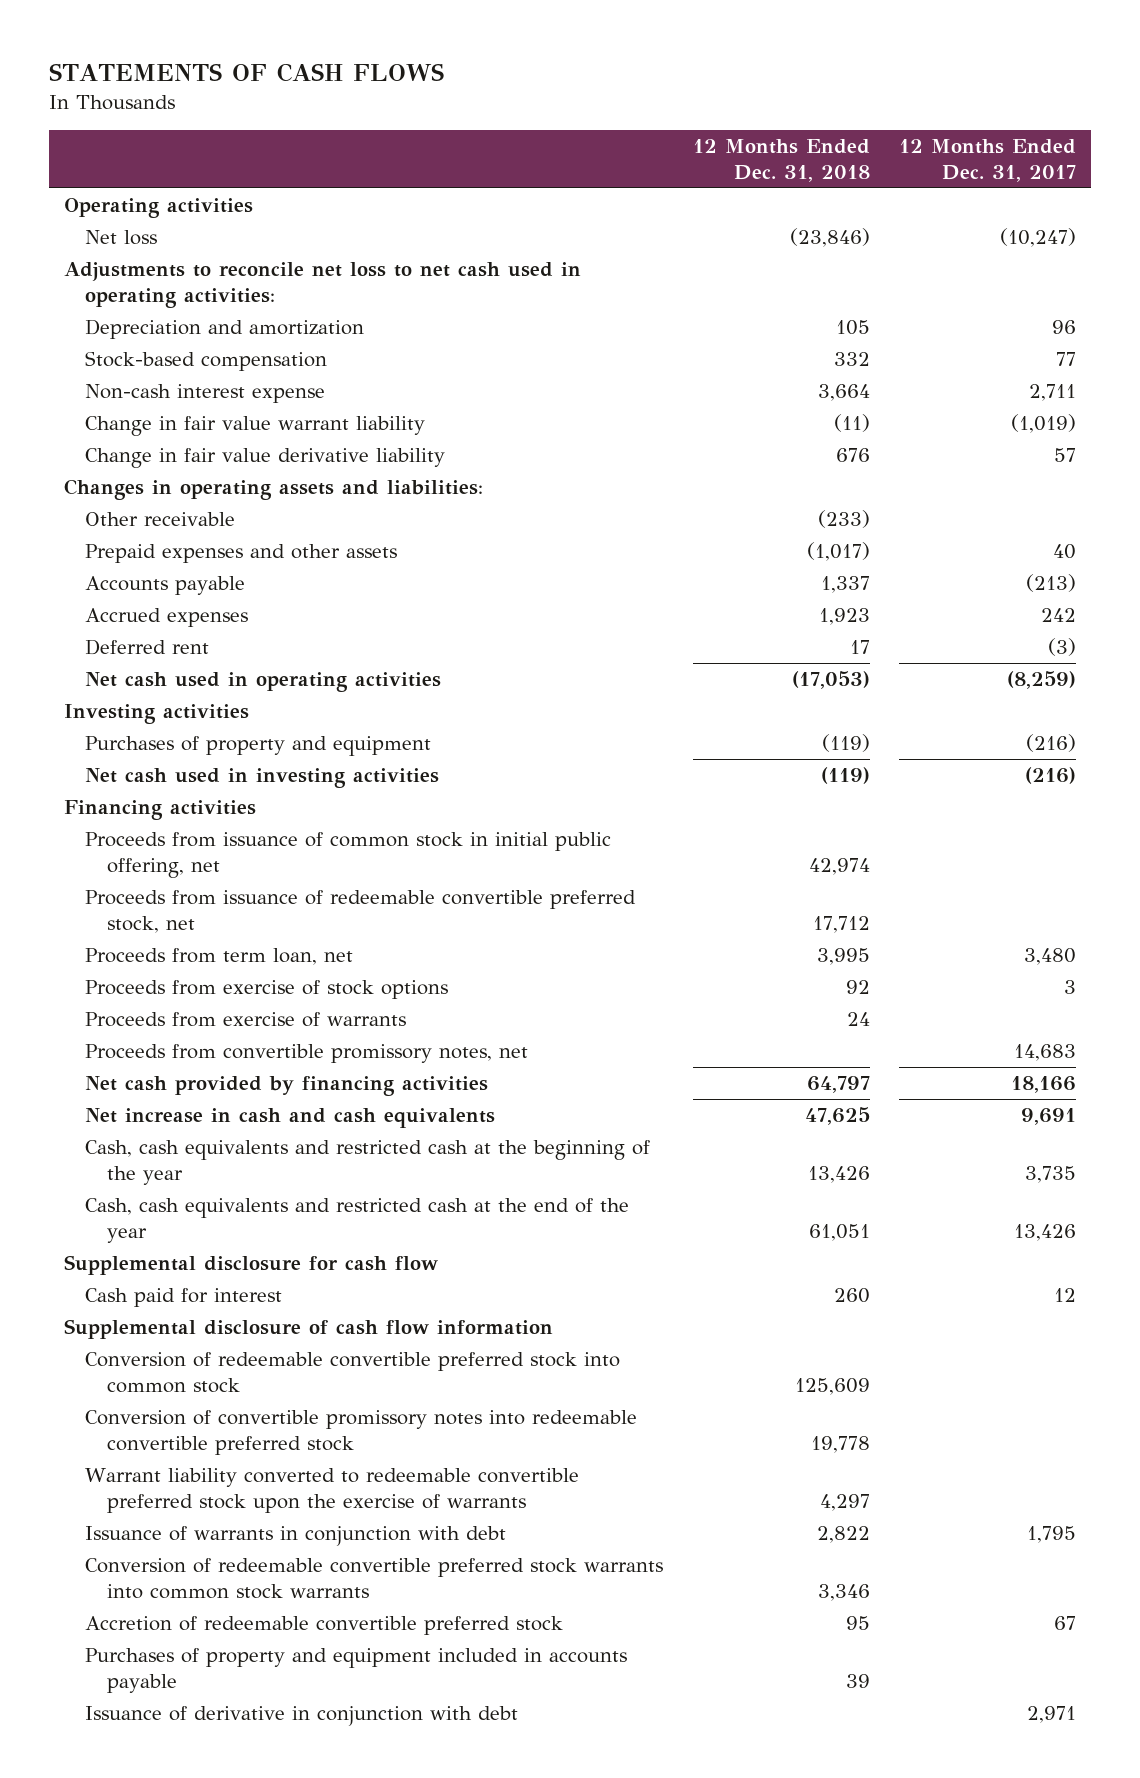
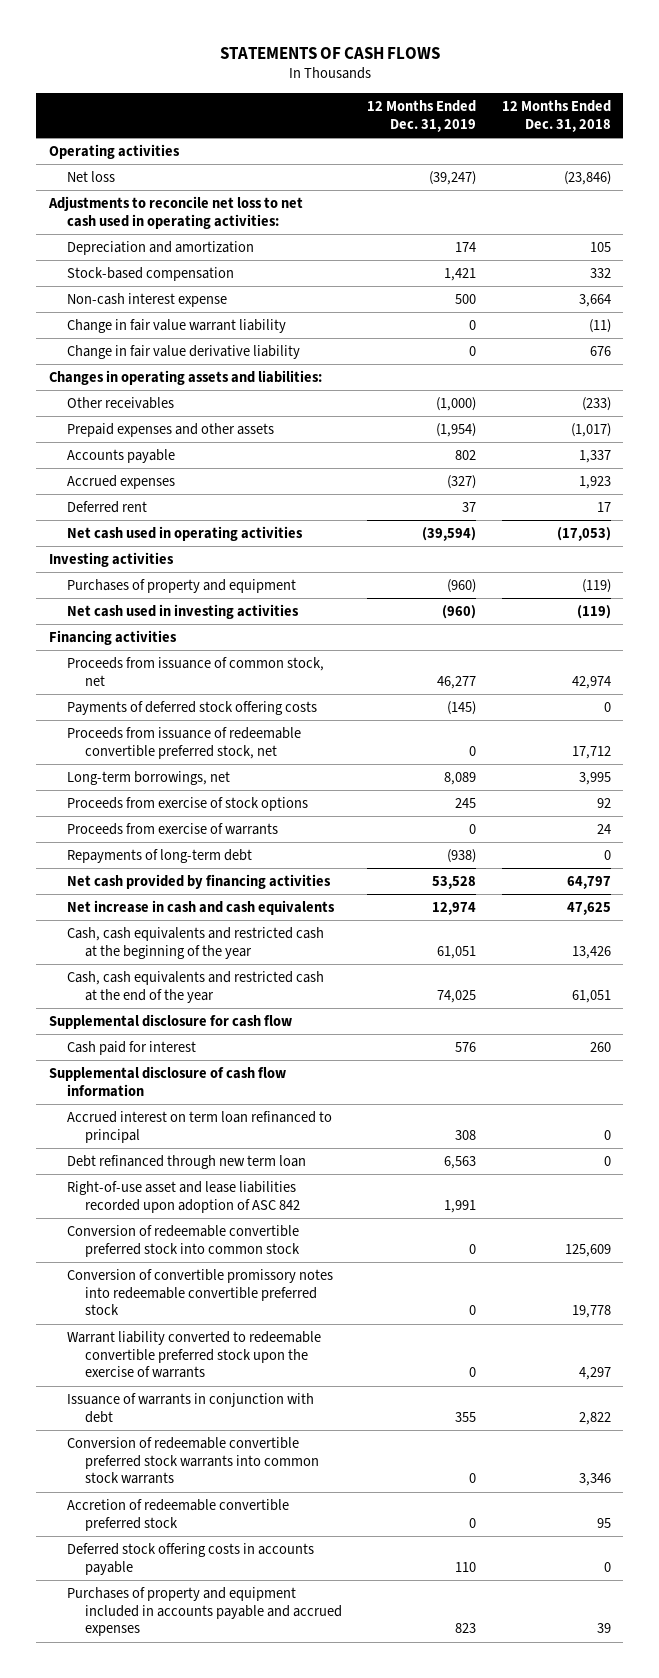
- | 12 Months Ended Dec. 31, 2018 | 12 Months Ended Dec. 31, 2017
+ | 12 Months Ended Dec. 31, 2019 | 12 Months Ended Dec. 31, 2018
- Other receivable | (233) |
+ Other receivables | (1,000) | (233)
- Proceeds from issuance of common stock in initial public offering, net | 42,974 |
+ Proceeds from issuance of common stock, net | 46,277 | 42,974
+ Payments of deferred stock offering costs | (145) | 0
- Proceeds from term loan, net | 3,995 | 3,480
+ Long-term borrowings, net | 8,089 | 3,995
- Proceeds from convertible promissory notes, net | | 14,683
+ Repayments of long-term debt | (938) | 0
+ Accrued interest on term loan refinanced to principal | 308 | 0
+ Debt refinanced through new term loan | 6,563 | 0
+ Right-of-use asset and lease liabilities recorded upon adoption of ASC 842 | 1,991 |
- Purchases of property and equipment included in accounts payable | 39 |
- Issuance of derivative in conjunction with debt | | 2,971
+ Deferred stock offering costs in accounts payable | 110 | 0
+ Purchases of property and equipment included in accounts payable and accrued expenses | 823 | 39

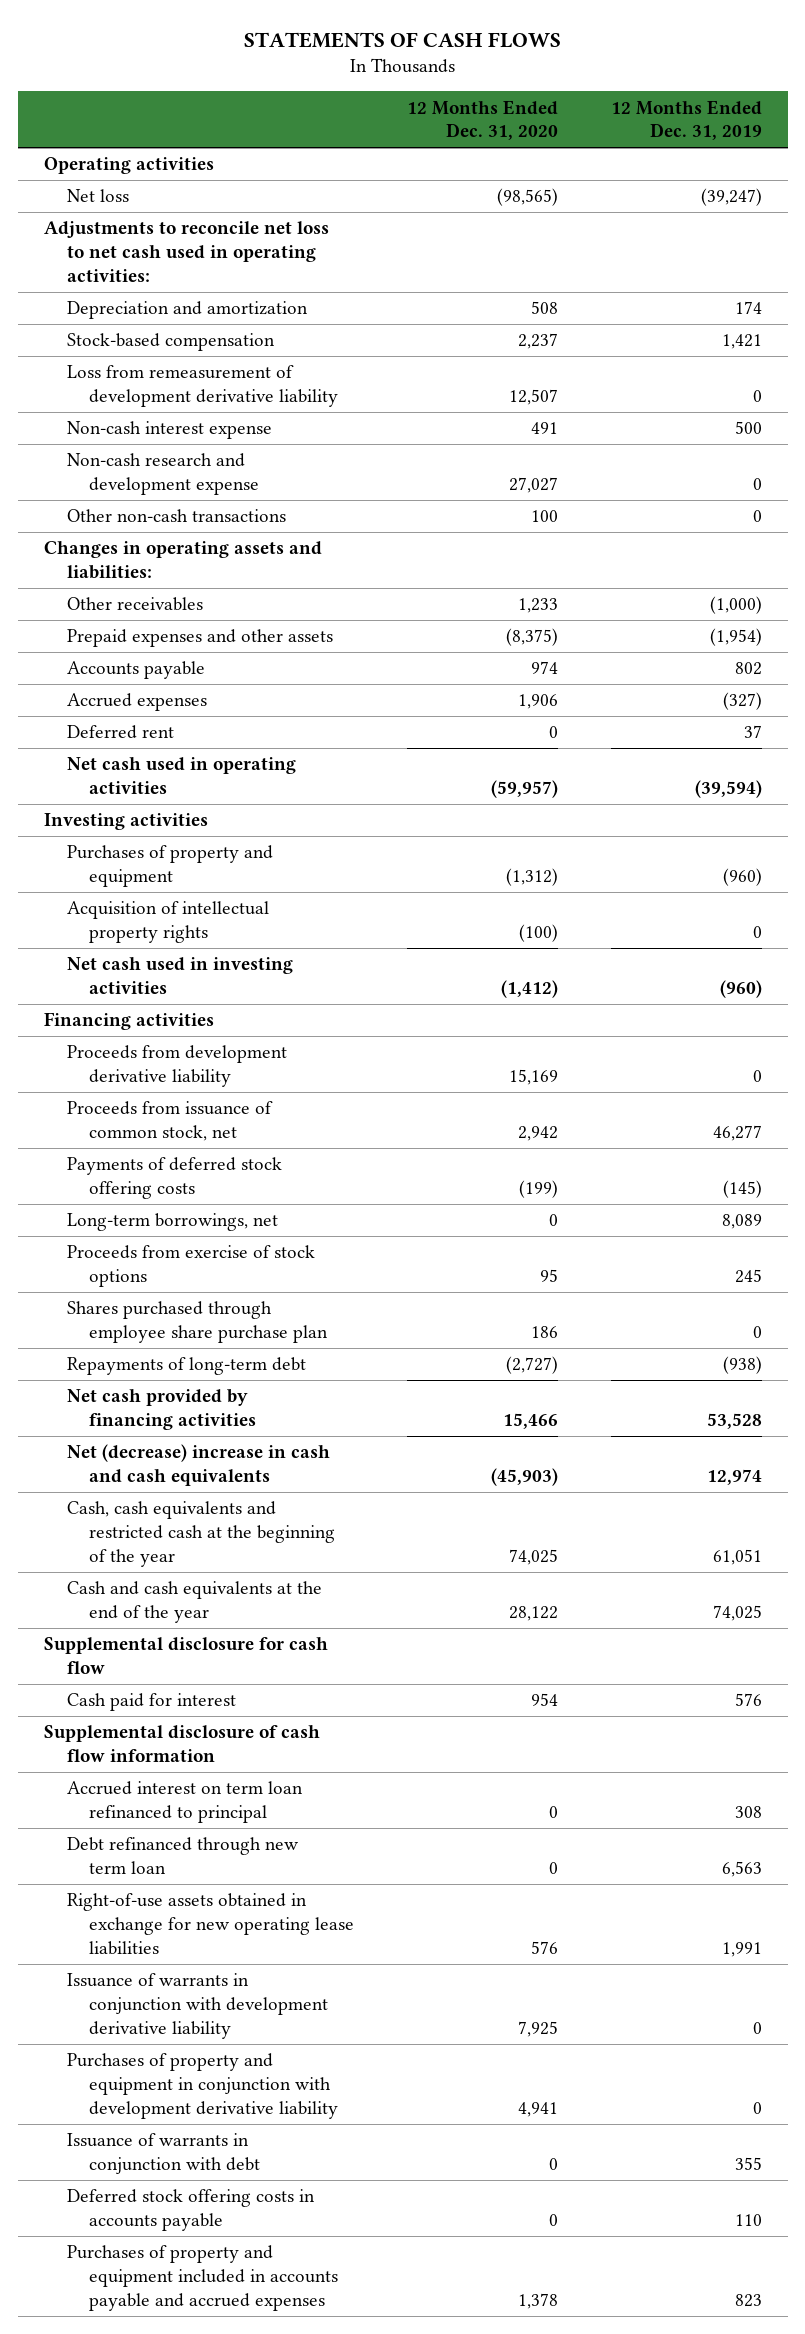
- | 12 Months Ended Dec. 31, 2019 | 12 Months Ended Dec. 31, 2018
+ | 12 Months Ended Dec. 31, 2020 | 12 Months Ended Dec. 31, 2019
+ Loss from remeasurement of development derivative liability | 12,507 | 0
- Change in fair value warrant liability | 0 | (11)
- Change in fair value derivative liability | 0 | 676
+ Non-cash research and development expense | 27,027 | 0
+ Other non-cash transactions | 100 | 0
+ Acquisition of intellectual property rights | (100) | 0
+ Proceeds from development derivative liability | 15,169 | 0
- Proceeds from issuance of redeemable convertible preferred stock, net | 0 | 17,712
- Proceeds from exercise of warrants | 0 | 24
+ Shares purchased through employee share purchase plan | 186 | 0
- Net increase in cash and cash equivalents | 12,974 | 47,625
+ Net (decrease) increase in cash and cash equivalents | (45,903) | 12,974
- Cash, cash equivalents and restricted cash at the end of the year | 74,025 | 61,051
+ Cash and cash equivalents at the end of the year | 28,122 | 74,025
- Right-of-use asset and lease liabilities recorded upon adoption of ASC 842 | 1,991 |
- Conversion of redeemable convertible preferred stock into common stock | 0 | 125,609
- Conversion of convertible promissory notes into redeemable convertible preferred stock | 0 | 19,778
- Warrant liability converted to redeemable convertible preferred stock upon the exercise of warrants | 0 | 4,297
+ Right-of-use assets obtained in exchange for new operating lease liabilities | 576 | 1,991
+ Issuance of warrants in conjunction with development derivative liability | 7,925 | 0
+ Purchases of property and equipment in conjunction with development derivative liability | 4,941 | 0
- Conversion of redeemable convertible preferred stock warrants into common stock warrants | 0 | 3,346
- Accretion of redeemable convertible preferred stock | 0 | 95

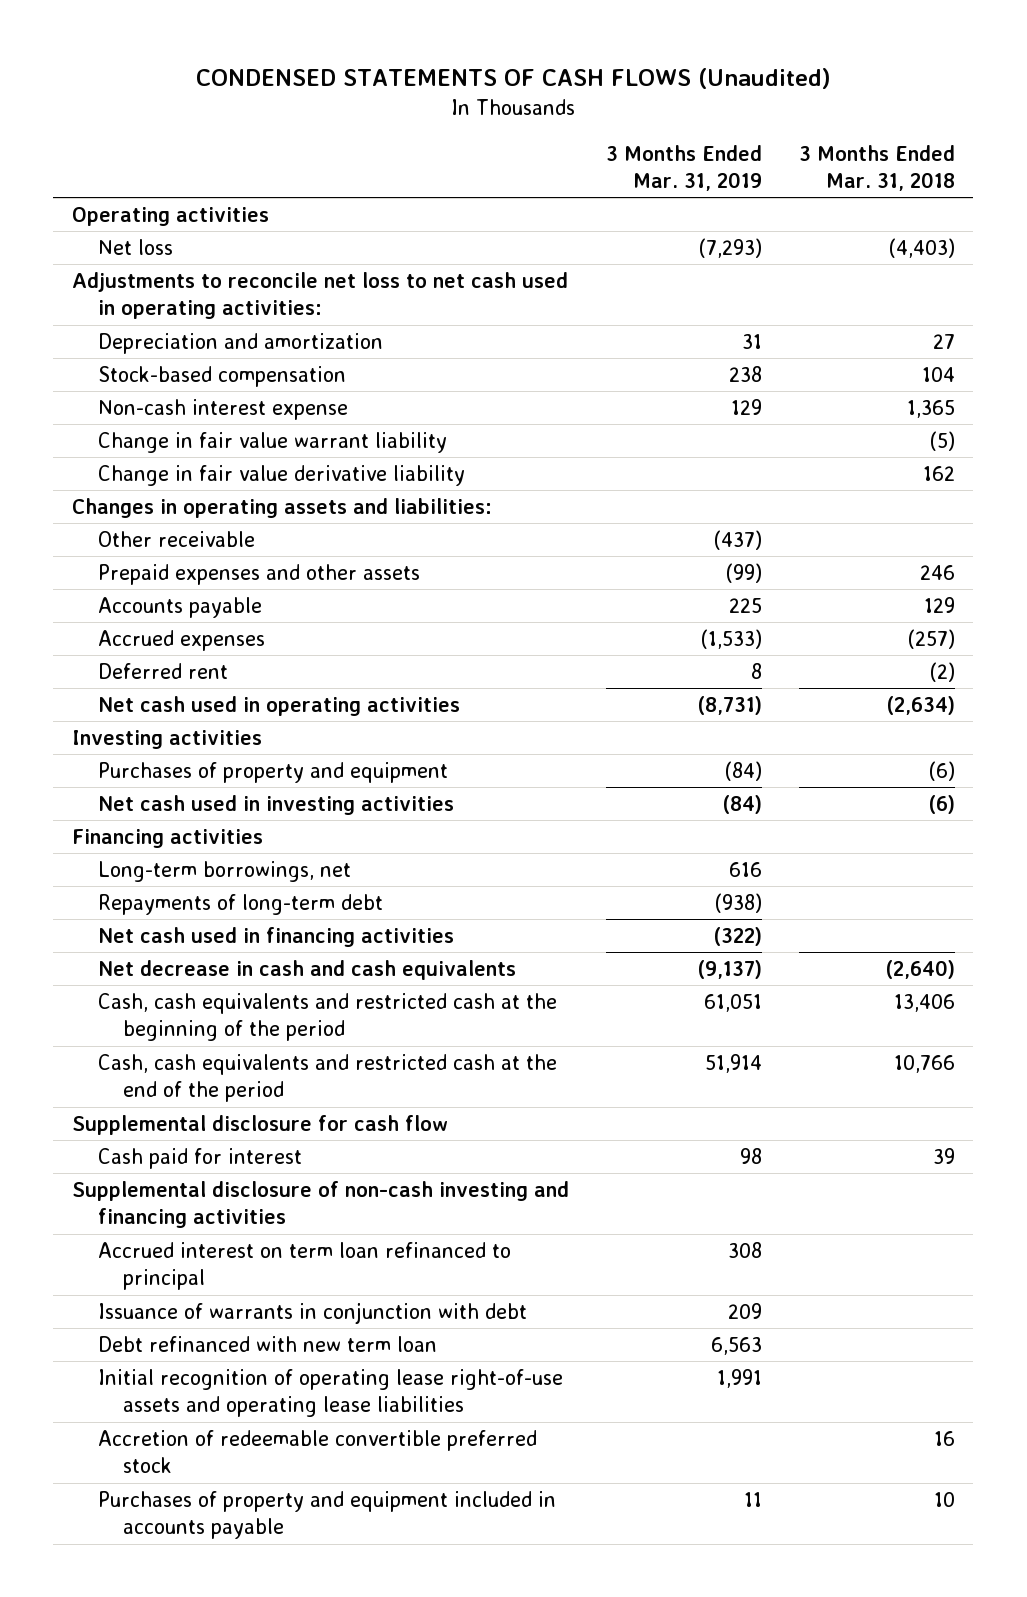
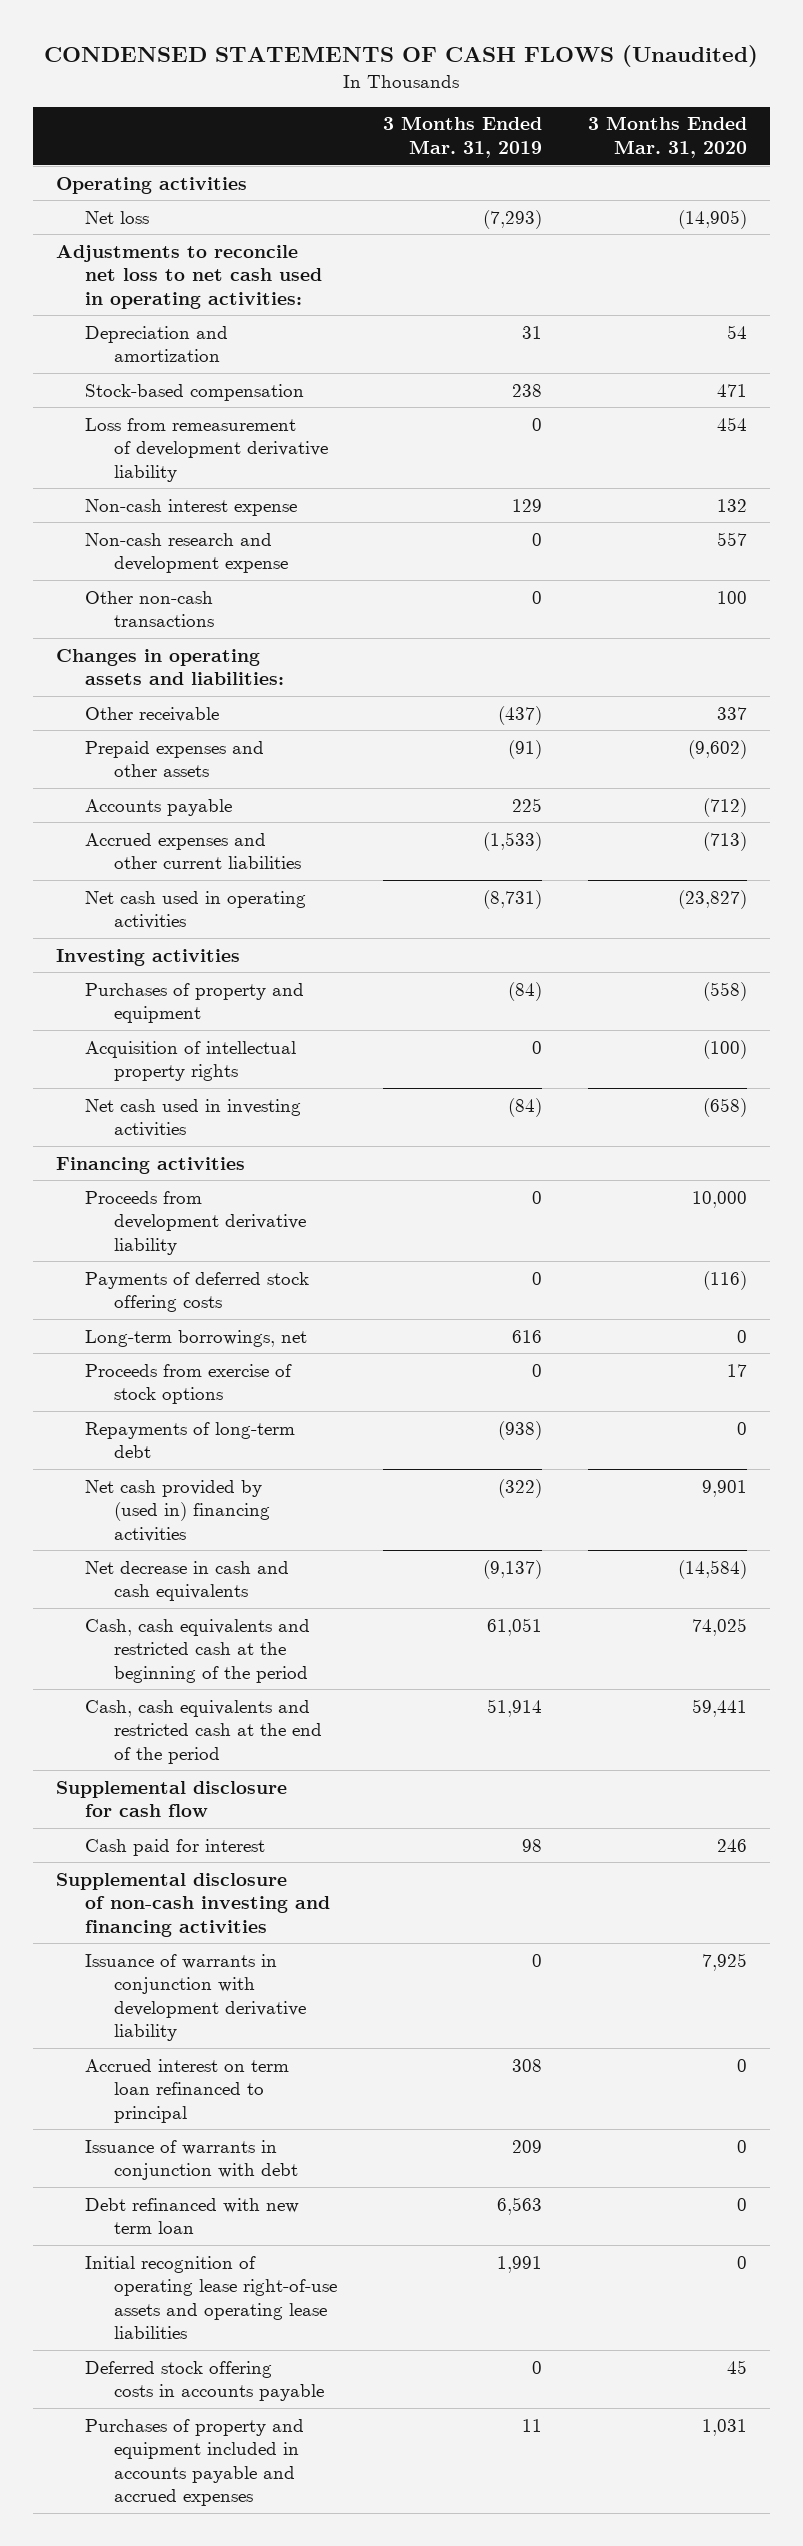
- | 3 Months Ended Mar. 31, 2019 | 3 Months Ended Mar. 31, 2018
+ | 3 Months Ended Mar. 31, 2019 | 3 Months Ended Mar. 31, 2020
+ Loss from remeasurement of development derivative liability | 0 | 454
- Change in fair value warrant liability | | (5)
- Change in fair value derivative liability | | 162
+ Non-cash research and development expense | 0 | 557
+ Other non-cash transactions | 0 | 100
- Prepaid expenses and other assets | (99) | 246
+ Prepaid expenses and other assets | (91) | (9,602)
- Accrued expenses | (1,533) | (257)
- Deferred rent | 8 | (2)
+ Accrued expenses and other current liabilities | (1,533) | (713)
+ Acquisition of intellectual property rights | 0 | (100)
+ Proceeds from development derivative liability | 0 | 10,000
+ Payments of deferred stock offering costs | 0 | (116)
+ Proceeds from exercise of stock options | 0 | 17
- Net cash used in financing activities | (322) |
+ Net cash provided by (used in) financing activities | (322) | 9,901
+ Issuance of warrants in conjunction with development derivative liability | 0 | 7,925
- Accretion of redeemable convertible preferred stock | | 16
- Purchases of property and equipment included in accounts payable | 11 | 10
+ Deferred stock offering costs in accounts payable | 0 | 45
+ Purchases of property and equipment included in accounts payable and accrued expenses | 11 | 1,031

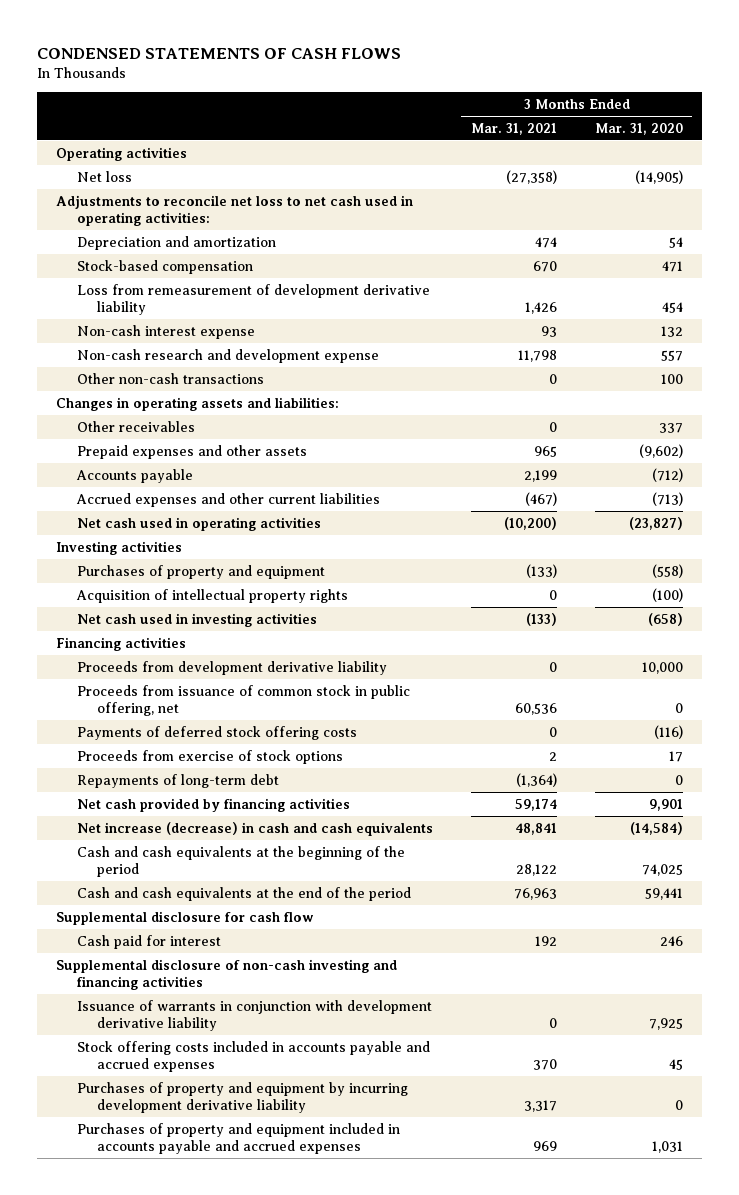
- CONDENSED STATEMENTS OF CASH FLOWS (Unaudited)
+ CONDENSED STATEMENTS OF CASH FLOWS
- | 3 Months Ended Mar. 31, 2019 | 3 Months Ended Mar. 31, 2020
+ | 3 Months Ended Mar. 31, 2021 | 3 Months Ended Mar. 31, 2020
- Other receivable | (437) | 337
+ Other receivables | 0 | 337
+ Proceeds from issuance of common stock in public offering, net | 60,536 | 0
- Long-term borrowings, net | 616 | 0
- Net cash provided by (used in) financing activities | (322) | 9,901
- Net decrease in cash and cash equivalents | (9,137) | (14,584)
- Cash, cash equivalents and restricted cash at the beginning of the period | 61,051 | 74,025
- Cash, cash equivalents and restricted cash at the end of the period | 51,914 | 59,441
+ Net cash provided by financing activities | 59,174 | 9,901
+ Net increase (decrease) in cash and cash equivalents | 48,841 | (14,584)
+ Cash and cash equivalents at the beginning of the period | 28,122 | 74,025
+ Cash and cash equivalents at the end of the period | 76,963 | 59,441
- Accrued interest on term loan refinanced to principal | 308 | 0
- Issuance of warrants in conjunction with debt | 209 | 0
- Debt refinanced with new term loan | 6,563 | 0
- Initial recognition of operating lease right-of-use assets and operating lease liabilities | 1,991 | 0
- Deferred stock offering costs in accounts payable | 0 | 45
+ Stock offering costs included in accounts payable and accrued expenses | 370 | 45
+ Purchases of property and equipment by incurring development derivative liability | 3,317 | 0

